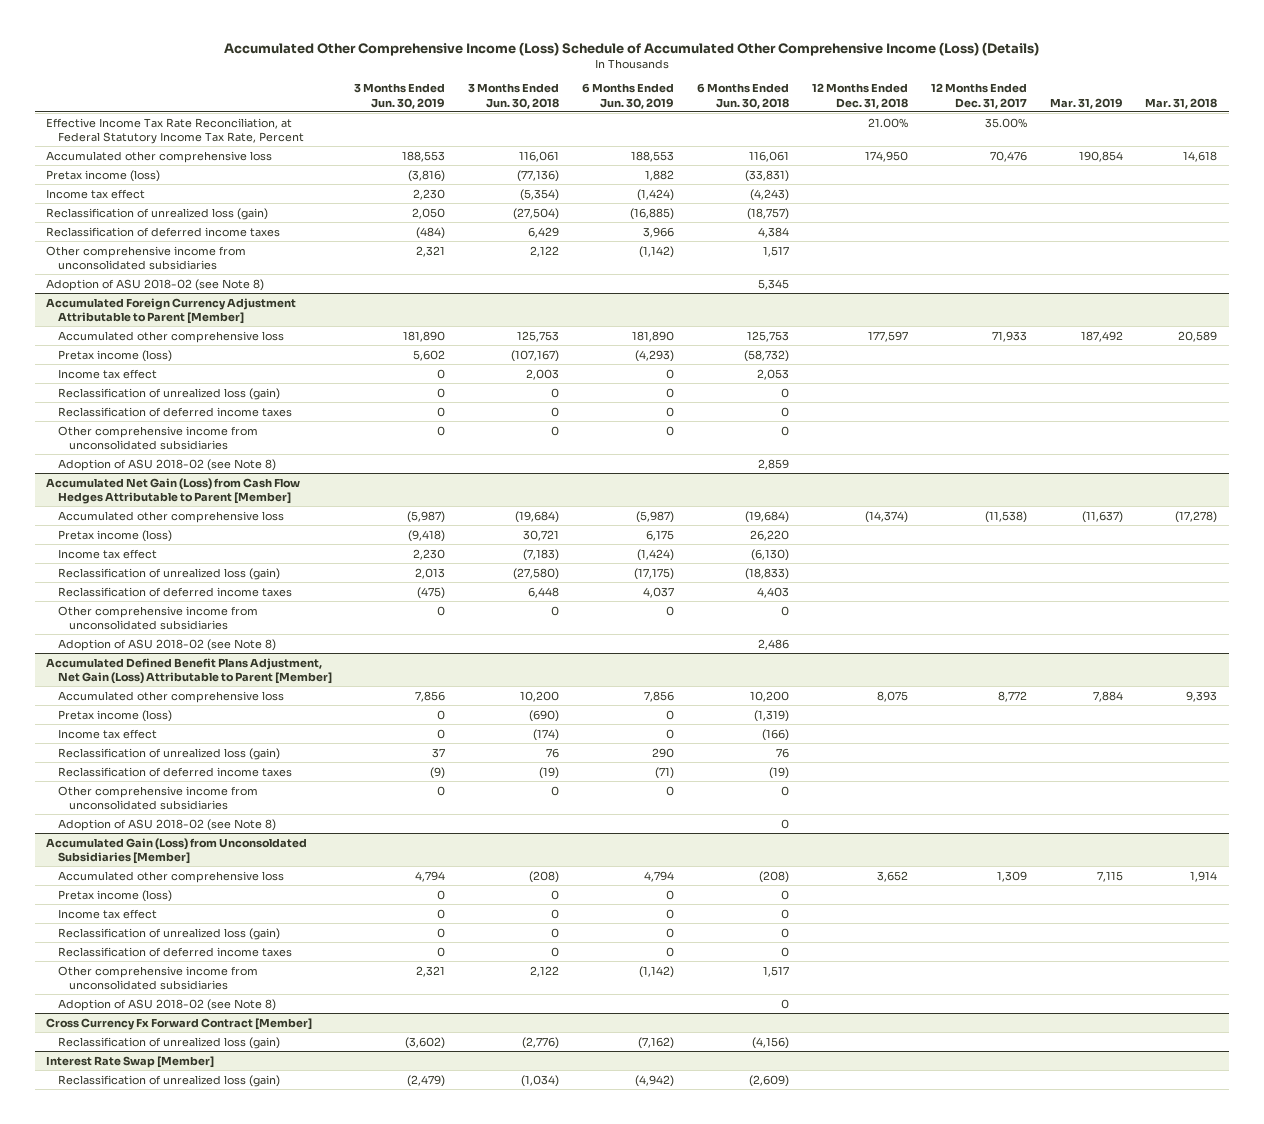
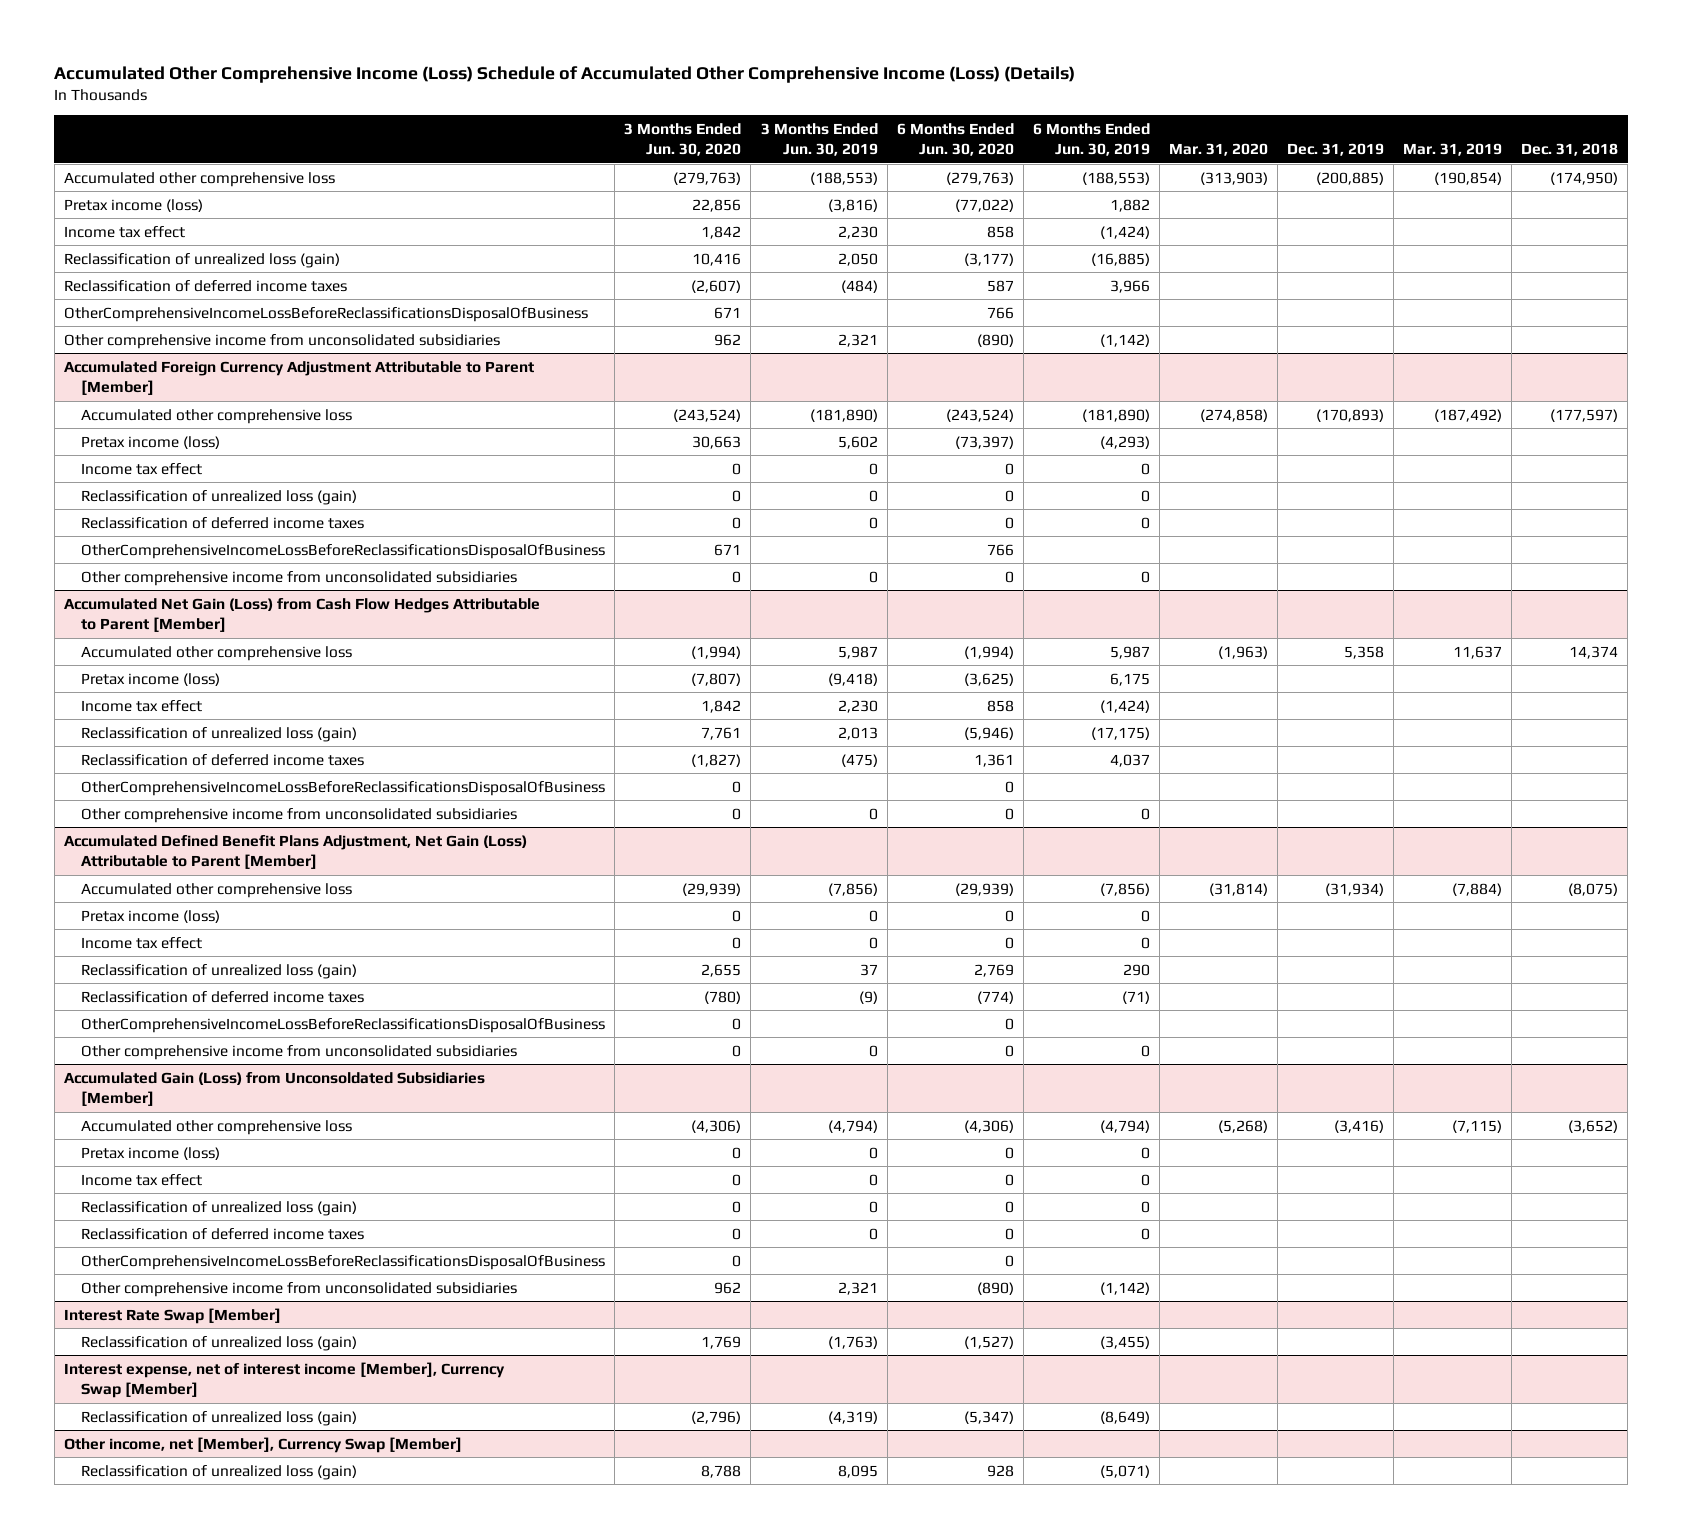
- | 3 Months Ended Jun. 30, 2019 | 3 Months Ended Jun. 30, 2018 | 6 Months Ended Jun. 30, 2019 | 6 Months Ended Jun. 30, 2018 | 12 Months Ended Dec. 31, 2018 | 12 Months Ended Dec. 31, 2017 | Mar. 31, 2019 | Mar. 31, 2018
+ | 3 Months Ended Jun. 30, 2020 | 3 Months Ended Jun. 30, 2019 | 6 Months Ended Jun. 30, 2020 | 6 Months Ended Jun. 30, 2019 | Mar. 31, 2020 | Dec. 31, 2019 | Mar. 31, 2019 | Dec. 31, 2018
- Effective Income Tax Rate Reconciliation, at Federal Statutory Income Tax Rate, Percent | | | | | 21.00% | 35.00% | |
- Accumulated other comprehensive loss | 188,553 | 116,061 | 188,553 | 116,061 | 174,950 | 70,476 | 190,854 | 14,618
+ Accumulated other comprehensive loss | (279,763) | (188,553) | (279,763) | (188,553) | (313,903) | (200,885) | (190,854) | (174,950)
+ OtherComprehensiveIncomeLossBeforeReclassificationsDisposalOfBusiness | 671 | | 766 | | | | |
- Adoption of ASU 2018-02 (see Note 8) | | | | 5,345 | | | |
@ Accumulated Foreign Currency Adjustment Attributable to Parent [Member]
- Accumulated other comprehensive loss | 181,890 | 125,753 | 181,890 | 125,753 | 177,597 | 71,933 | 187,492 | 20,589
+ Accumulated other comprehensive loss | (243,524) | (181,890) | (243,524) | (181,890) | (274,858) | (170,893) | (187,492) | (177,597)
+ OtherComprehensiveIncomeLossBeforeReclassificationsDisposalOfBusiness | 671 | | 766 | | | | |
- Adoption of ASU 2018-02 (see Note 8) | | | | 2,859 | | | |
@ Accumulated Net Gain (Loss) from Cash Flow Hedges Attributable to Parent [Member]
- Accumulated other comprehensive loss | (5,987) | (19,684) | (5,987) | (19,684) | (14,374) | (11,538) | (11,637) | (17,278)
+ Accumulated other comprehensive loss | (1,994) | 5,987 | (1,994) | 5,987 | (1,963) | 5,358 | 11,637 | 14,374
+ OtherComprehensiveIncomeLossBeforeReclassificationsDisposalOfBusiness | 0 | | 0 | | | | |
- Adoption of ASU 2018-02 (see Note 8) | | | | 2,486 | | | |
@ Accumulated Defined Benefit Plans Adjustment, Net Gain (Loss) Attributable to Parent [Member]
- Accumulated other comprehensive loss | 7,856 | 10,200 | 7,856 | 10,200 | 8,075 | 8,772 | 7,884 | 9,393
+ Accumulated other comprehensive loss | (29,939) | (7,856) | (29,939) | (7,856) | (31,814) | (31,934) | (7,884) | (8,075)
+ OtherComprehensiveIncomeLossBeforeReclassificationsDisposalOfBusiness | 0 | | 0 | | | | |
- Adoption of ASU 2018-02 (see Note 8) | | | | 0 | | | |
@ Accumulated Gain (Loss) from Unconsoldated Subsidiaries [Member]
- Accumulated other comprehensive loss | 4,794 | (208) | 4,794 | (208) | 3,652 | 1,309 | 7,115 | 1,914
+ Accumulated other comprehensive loss | (4,306) | (4,794) | (4,306) | (4,794) | (5,268) | (3,416) | (7,115) | (3,652)
+ OtherComprehensiveIncomeLossBeforeReclassificationsDisposalOfBusiness | 0 | | 0 | | | | |
- Adoption of ASU 2018-02 (see Note 8) | | | | 0 | | | |
- Cross Currency Fx Forward Contract [Member]
- Reclassification of unrealized loss (gain) | (3,602) | (2,776) | (7,162) | (4,156) | | | |
@ Interest Rate Swap [Member]
- Reclassification of unrealized loss (gain) | (2,479) | (1,034) | (4,942) | (2,609) | | | |
+ Reclassification of unrealized loss (gain) | 1,769 | (1,763) | (1,527) | (3,455) | | | |
+ Interest expense, net of interest income [Member], Currency Swap [Member]
+ Reclassification of unrealized loss (gain) | (2,796) | (4,319) | (5,347) | (8,649) | | | |
+ Other income, net [Member], Currency Swap [Member]
+ Reclassification of unrealized loss (gain) | 8,788 | 8,095 | 928 | (5,071) | | | |

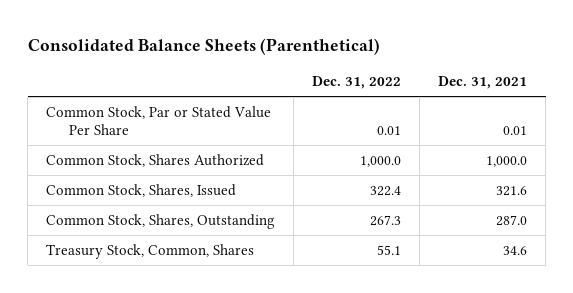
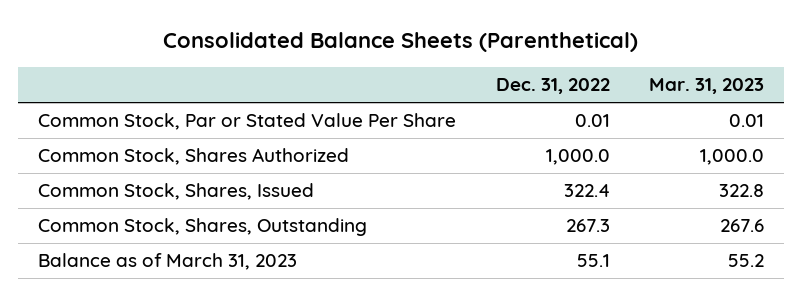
- | Dec. 31, 2022 | Dec. 31, 2021
+ | Dec. 31, 2022 | Mar. 31, 2023
- Treasury Stock, Common, Shares | 55.1 | 34.6
+ Balance as of March 31, 2023 | 55.1 | 55.2

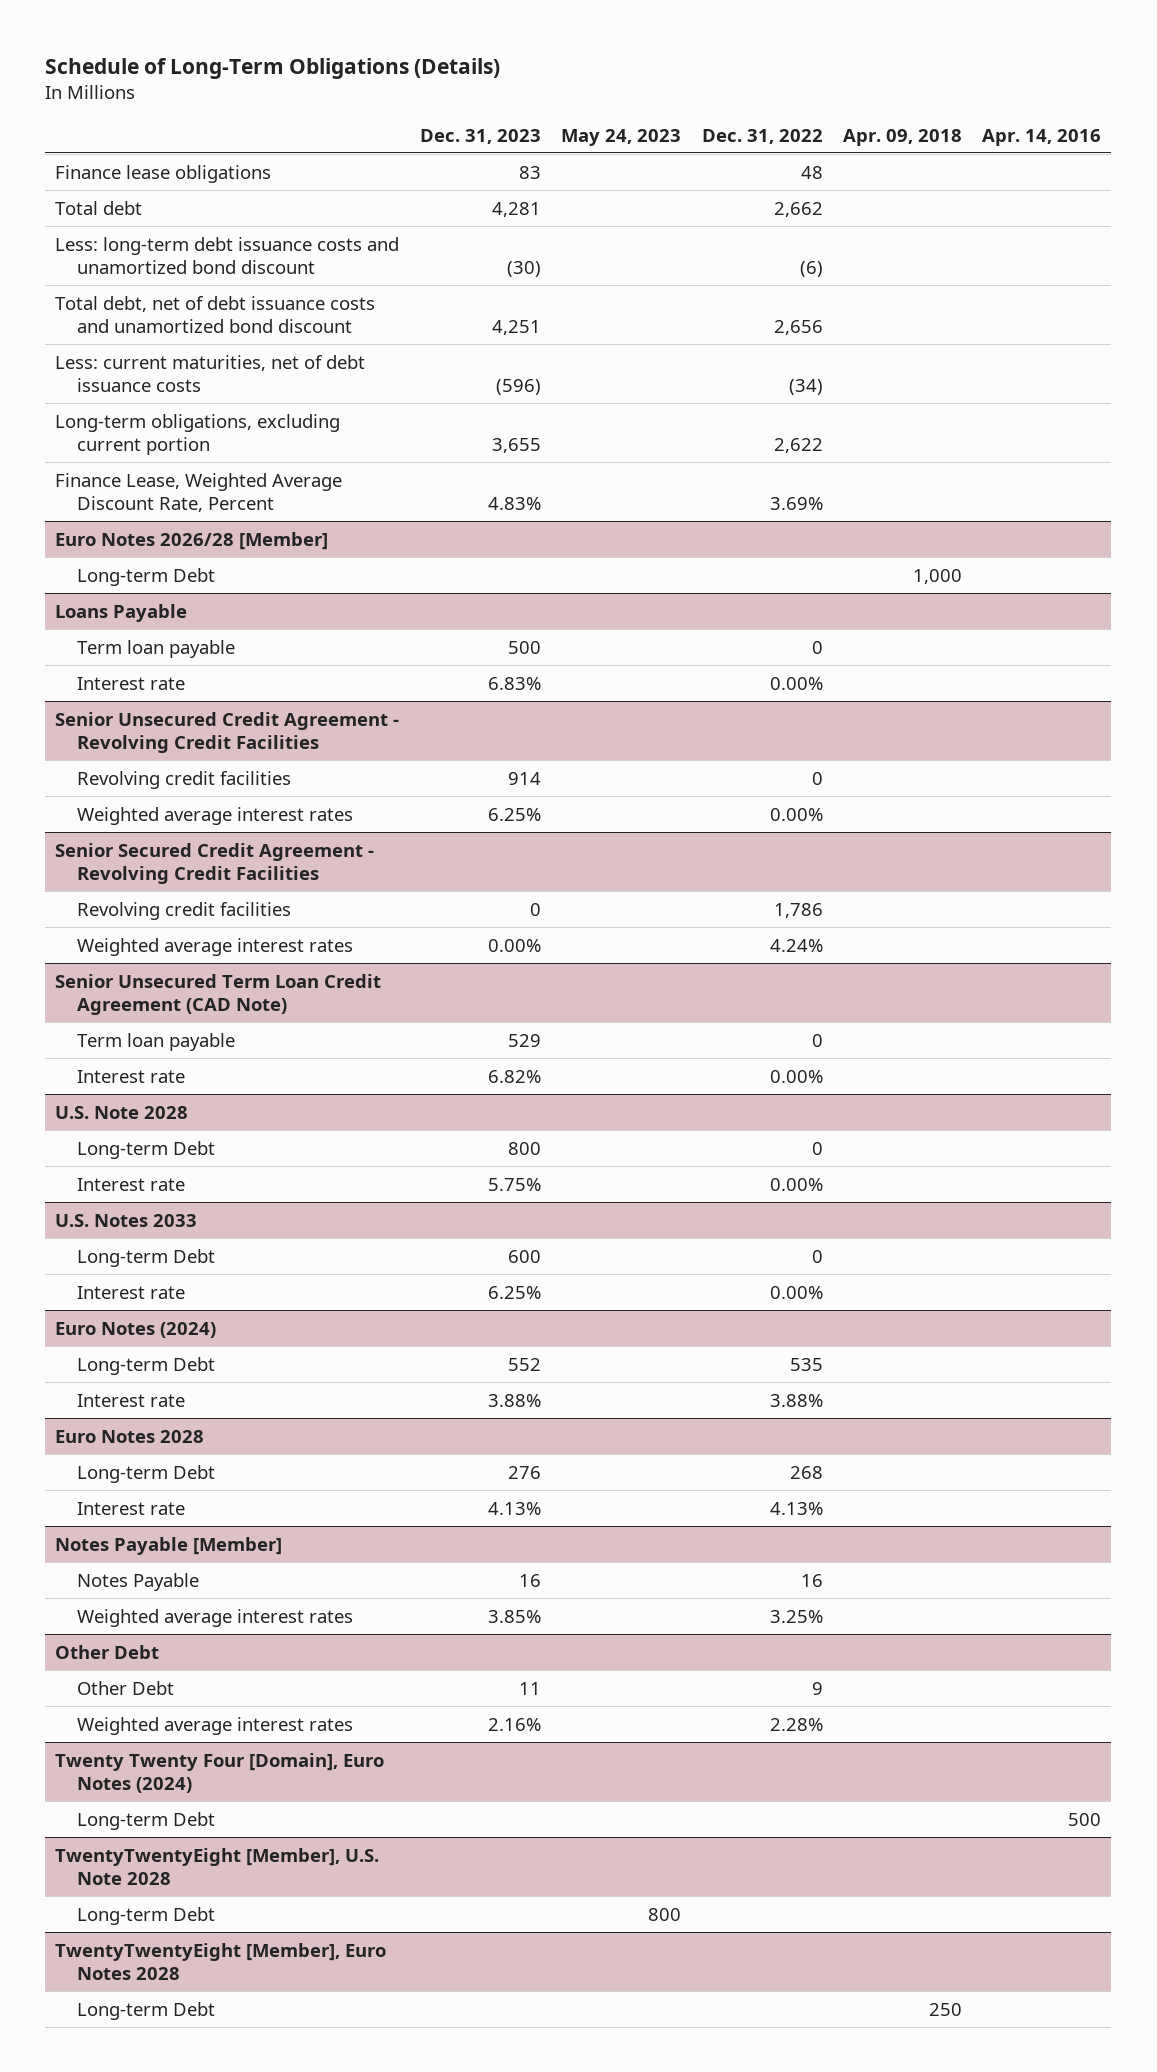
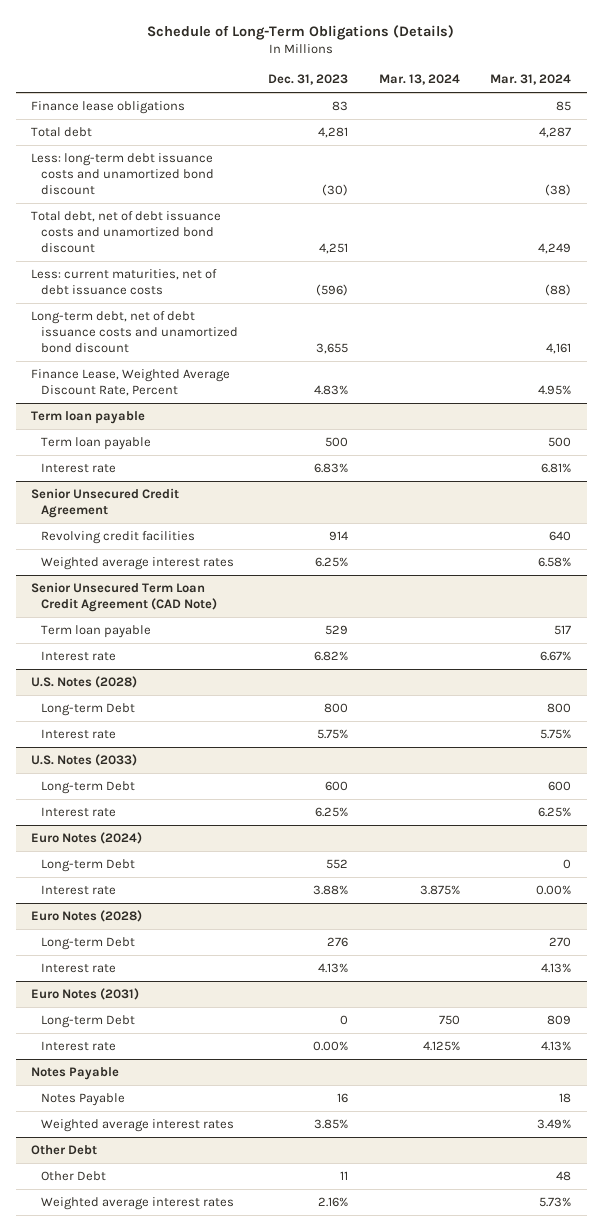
- | Dec. 31, 2023 | May 24, 2023 | Dec. 31, 2022 | Apr. 09, 2018 | Apr. 14, 2016
+ | Dec. 31, 2023 | Mar. 13, 2024 | Mar. 31, 2024
- Long-term obligations, excluding current portion | 3,655 | | 2,622 | |
+ Long-term debt, net of debt issuance costs and unamortized bond discount | 3,655 | | 4,161
- Euro Notes 2026/28 [Member]
- Long-term Debt | | | | 1,000 |
- Loans Payable
+ Term loan payable
- Senior Unsecured Credit Agreement - Revolving Credit Facilities
+ Senior Unsecured Credit Agreement
- Senior Secured Credit Agreement - Revolving Credit Facilities
- Revolving credit facilities | 0 | | 1,786 | |
- Weighted average interest rates | 0.00% | | 4.24% | |
- U.S. Note 2028
+ U.S. Notes (2028)
- U.S. Notes 2033
+ U.S. Notes (2033)
- Euro Notes 2028
+ Euro Notes (2028)
- Notes Payable [Member]
+ Euro Notes (2031)
+ Long-term Debt | 0 | 750 | 809
+ Interest rate | 0.00% | 4.125% | 4.13%
+ Notes Payable
- Twenty Twenty Four [Domain], Euro Notes (2024)
- Long-term Debt | | | | | 500
- TwentyTwentyEight [Member], U.S. Note 2028
- Long-term Debt | | 800 | | |
- TwentyTwentyEight [Member], Euro Notes 2028
- Long-term Debt | | | | 250 |

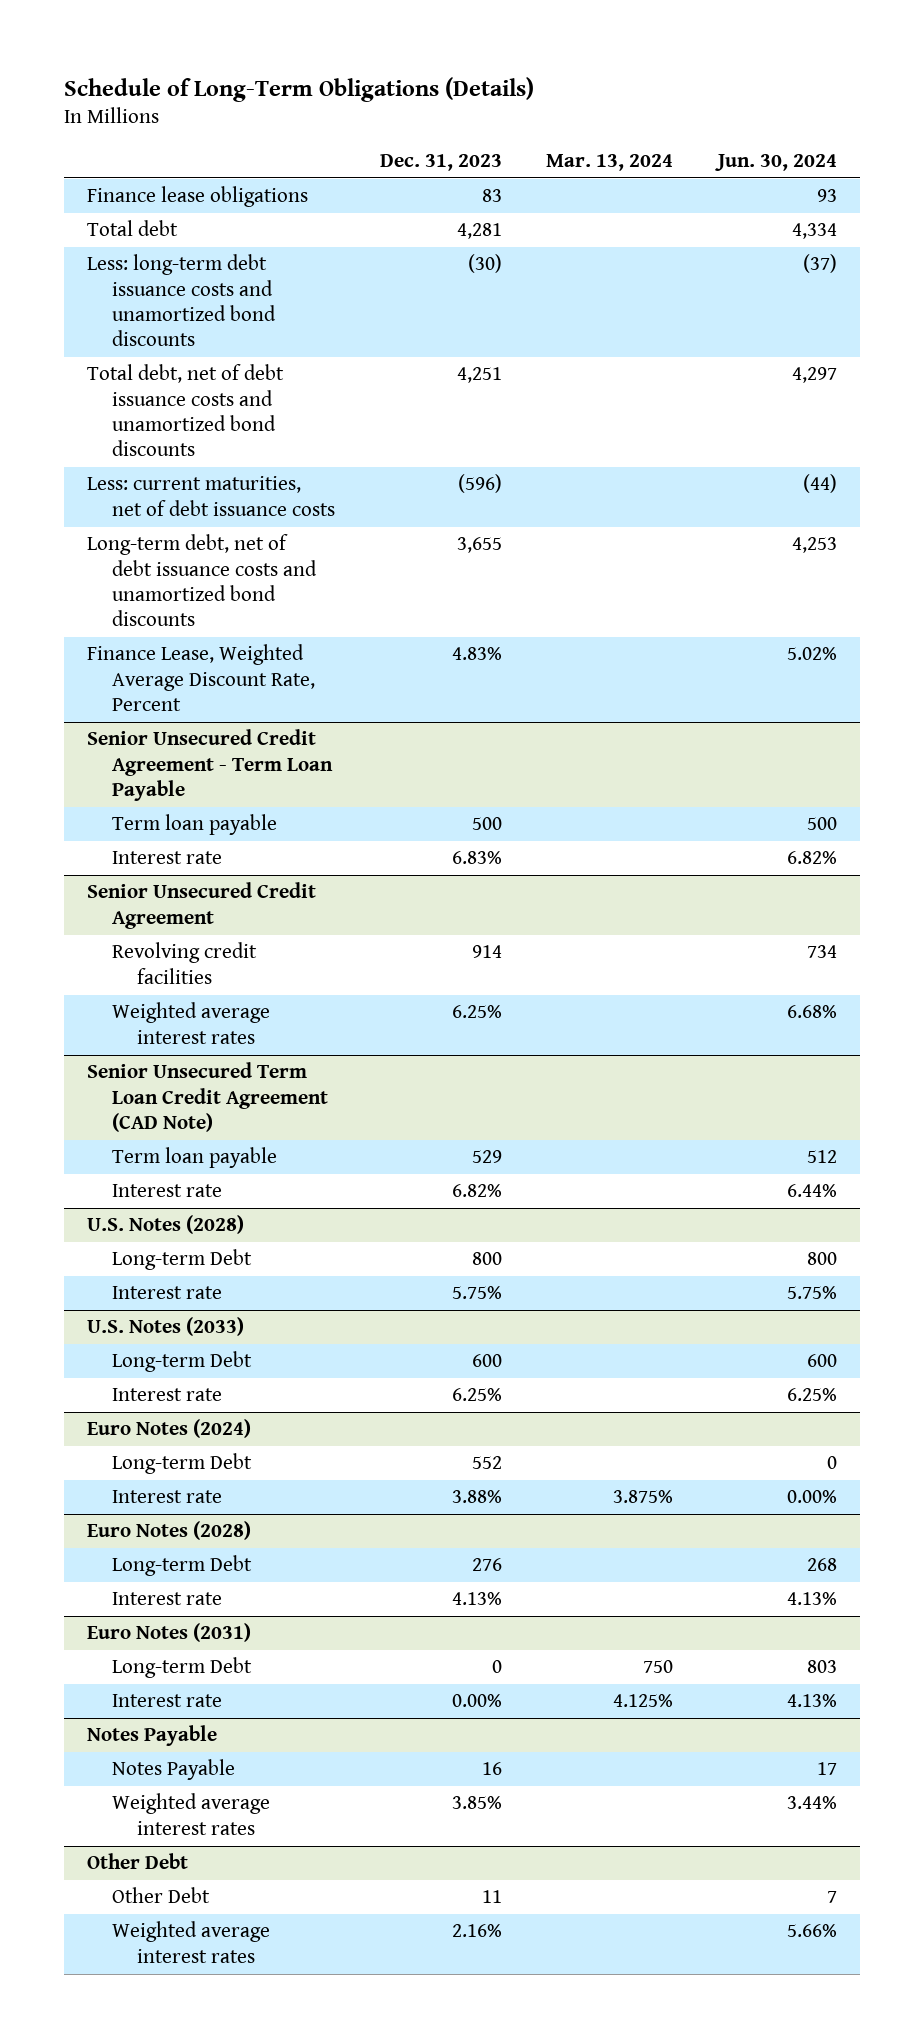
- | Dec. 31, 2023 | Mar. 13, 2024 | Mar. 31, 2024
+ | Dec. 31, 2023 | Mar. 13, 2024 | Jun. 30, 2024
- Less: long-term debt issuance costs and unamortized bond discount | (30) | | (38)
- Total debt, net of debt issuance costs and unamortized bond discount | 4,251 | | 4,249
+ Less: long-term debt issuance costs and unamortized bond discounts | (30) | | (37)
+ Total debt, net of debt issuance costs and unamortized bond discounts | 4,251 | | 4,297
- Long-term debt, net of debt issuance costs and unamortized bond discount | 3,655 | | 4,161
+ Long-term debt, net of debt issuance costs and unamortized bond discounts | 3,655 | | 4,253
- Term loan payable
+ Senior Unsecured Credit Agreement - Term Loan Payable

